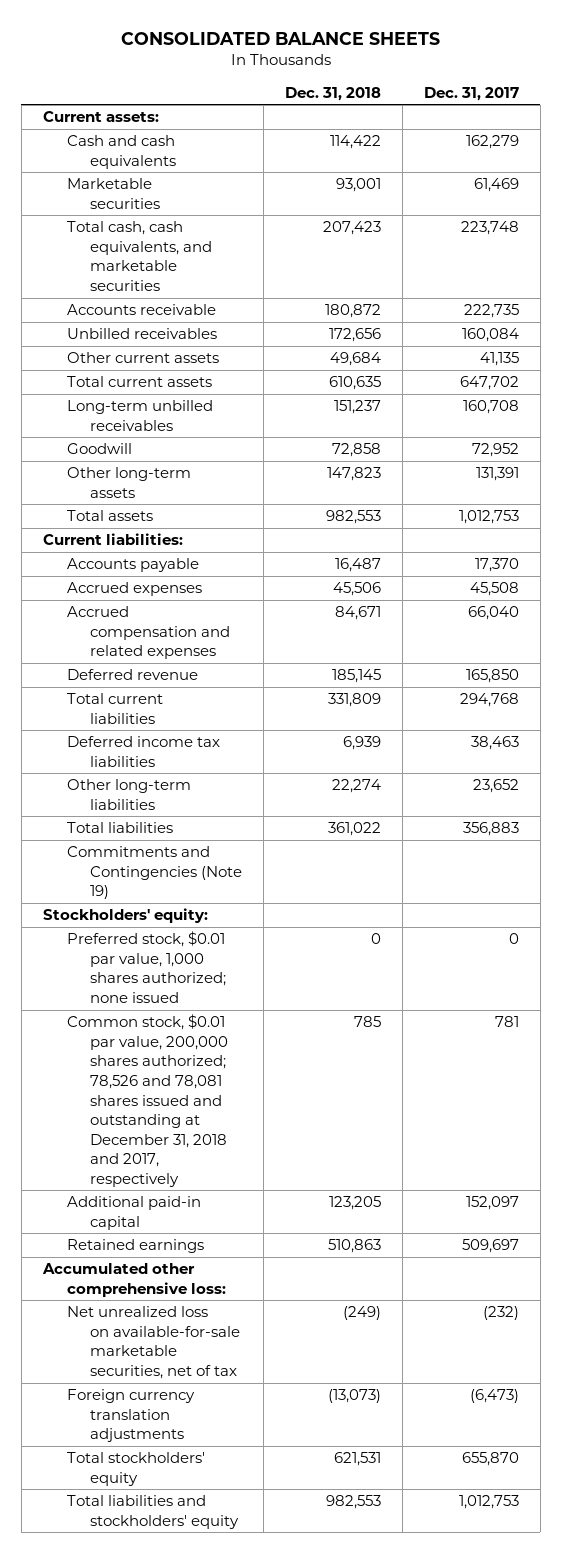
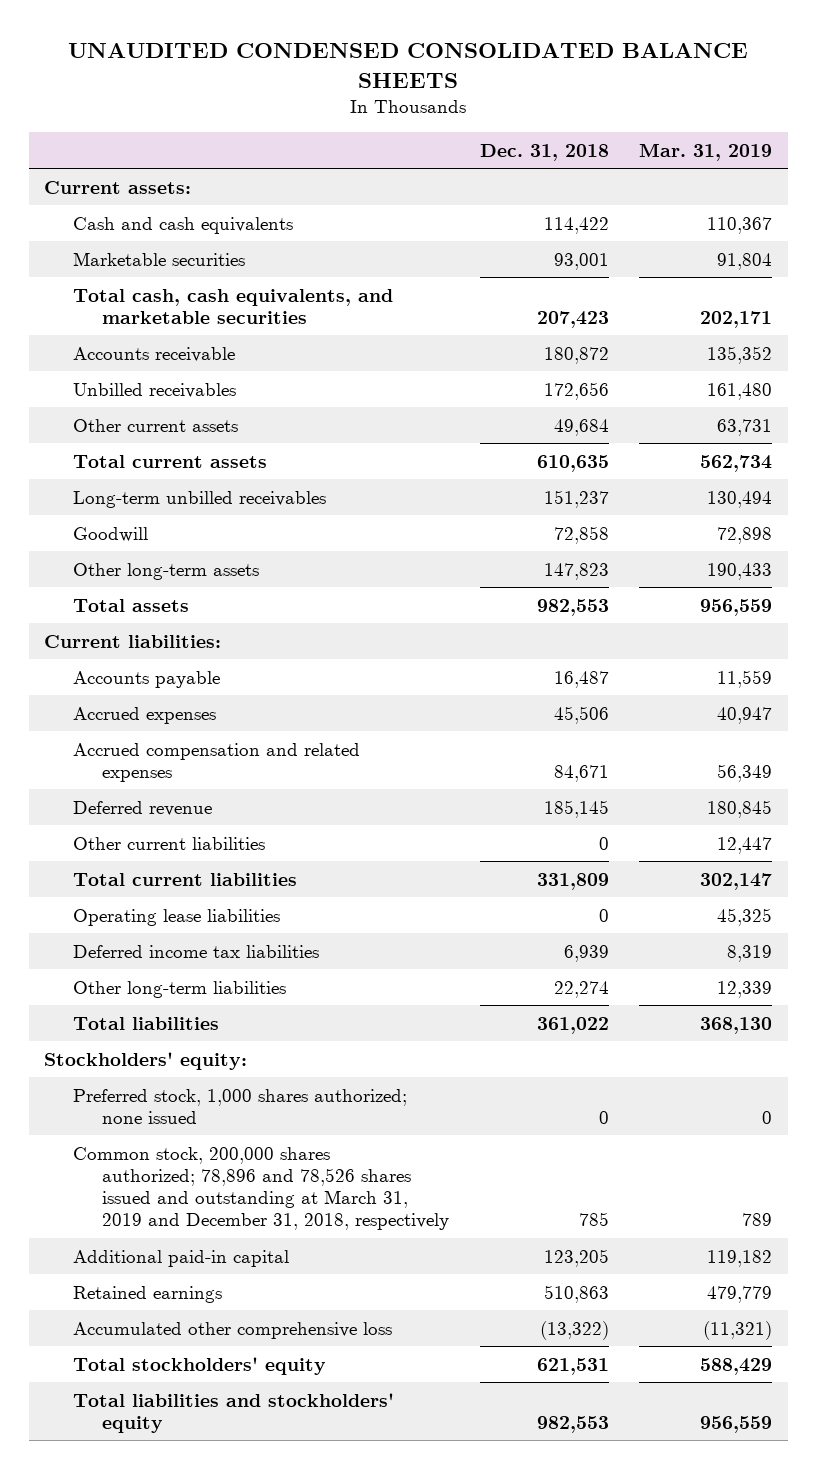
- CONSOLIDATED BALANCE SHEETS
+ UNAUDITED CONDENSED CONSOLIDATED BALANCE SHEETS
- | Dec. 31, 2018 | Dec. 31, 2017
+ | Dec. 31, 2018 | Mar. 31, 2019
+ Other current liabilities | 0 | 12,447
+ Operating lease liabilities | 0 | 45,325
- Commitments and Contingencies (Note 19)
- Preferred stock, $0.01 par value, 1,000 shares authorized; none issued | 0 | 0
- Common stock, $0.01 par value, 200,000 shares authorized; 78,526 and 78,081 shares issued and outstanding at December 31, 2018 and 2017, respectively | 785 | 781
+ Preferred stock, 1,000 shares authorized; none issued | 0 | 0
+ Common stock, 200,000 shares authorized; 78,896 and 78,526 shares issued and outstanding at March 31, 2019 and December 31, 2018, respectively | 785 | 789
- Accumulated other comprehensive loss:
- Net unrealized loss on available-for-sale marketable securities, net of tax | (249) | (232)
- Foreign currency translation adjustments | (13,073) | (6,473)
+ Accumulated other comprehensive loss | (13,322) | (11,321)

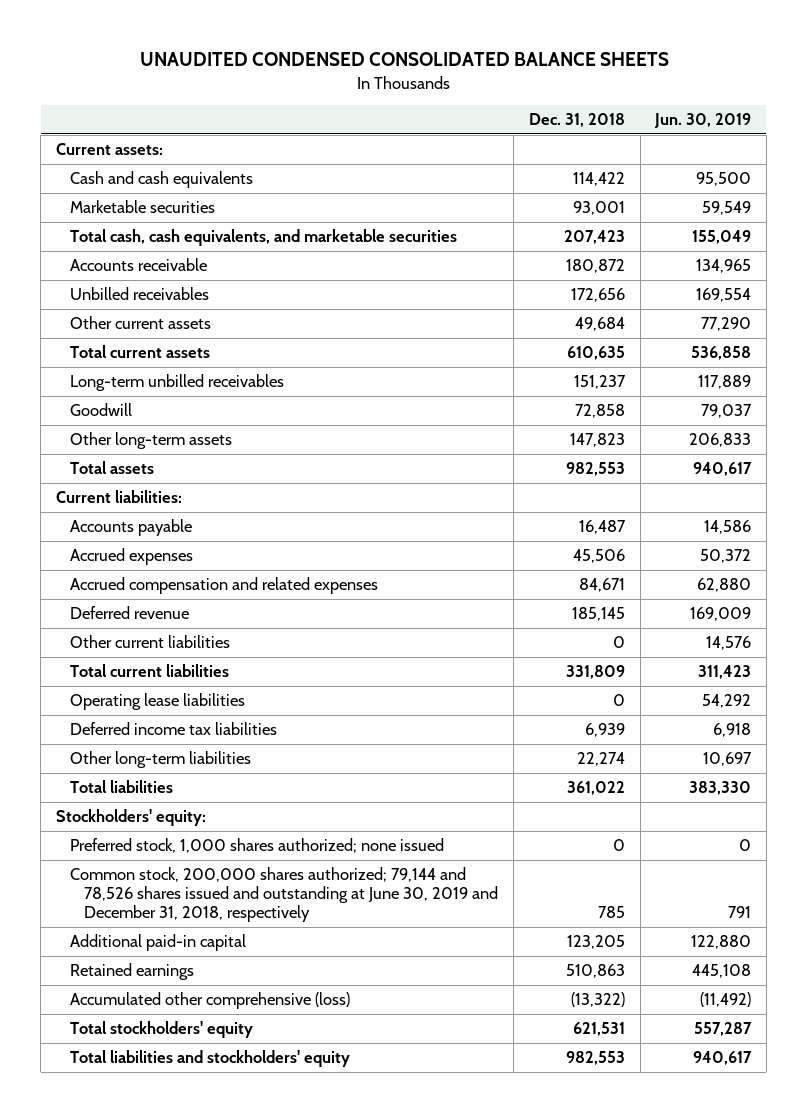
- | Dec. 31, 2018 | Mar. 31, 2019
+ | Dec. 31, 2018 | Jun. 30, 2019
- Common stock, 200,000 shares authorized; 78,896 and 78,526 shares issued and outstanding at March 31, 2019 and December 31, 2018, respectively | 785 | 789
+ Common stock, 200,000 shares authorized; 79,144 and 78,526 shares issued and outstanding at June 30, 2019 and December 31, 2018, respectively | 785 | 791
- Accumulated other comprehensive loss | (13,322) | (11,321)
+ Accumulated other comprehensive (loss) | (13,322) | (11,492)

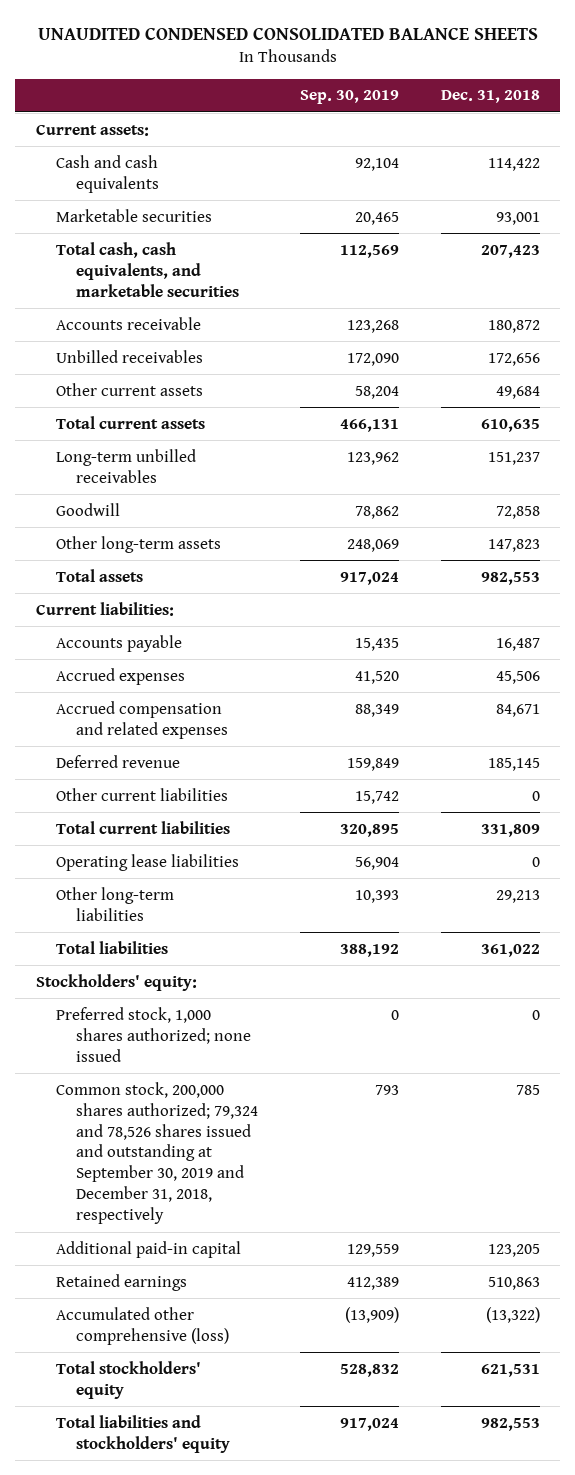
- | Dec. 31, 2018 | Jun. 30, 2019
+ | Sep. 30, 2019 | Dec. 31, 2018
- Deferred income tax liabilities | 6,939 | 6,918
- Other long-term liabilities | 22,274 | 10,697
+ Other long-term liabilities | 10,393 | 29,213
- Common stock, 200,000 shares authorized; 79,144 and 78,526 shares issued and outstanding at June 30, 2019 and December 31, 2018, respectively | 785 | 791
+ Common stock, 200,000 shares authorized; 79,324 and 78,526 shares issued and outstanding at September 30, 2019 and December 31, 2018, respectively | 793 | 785

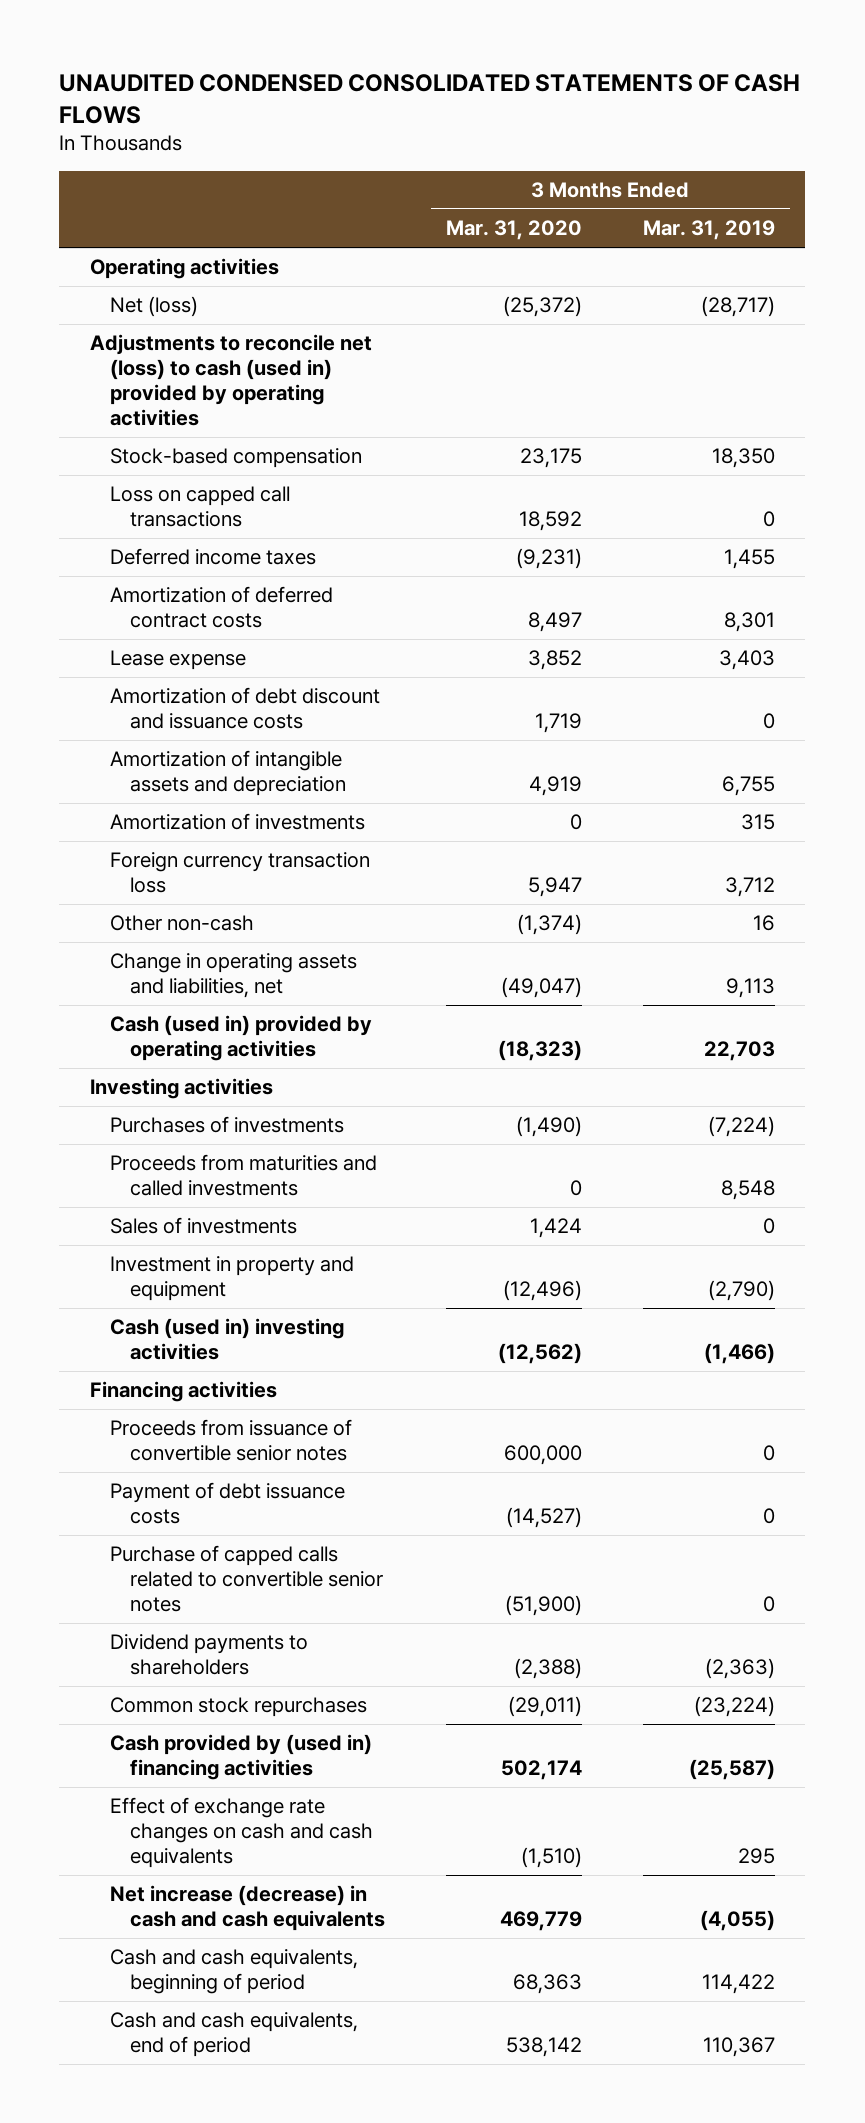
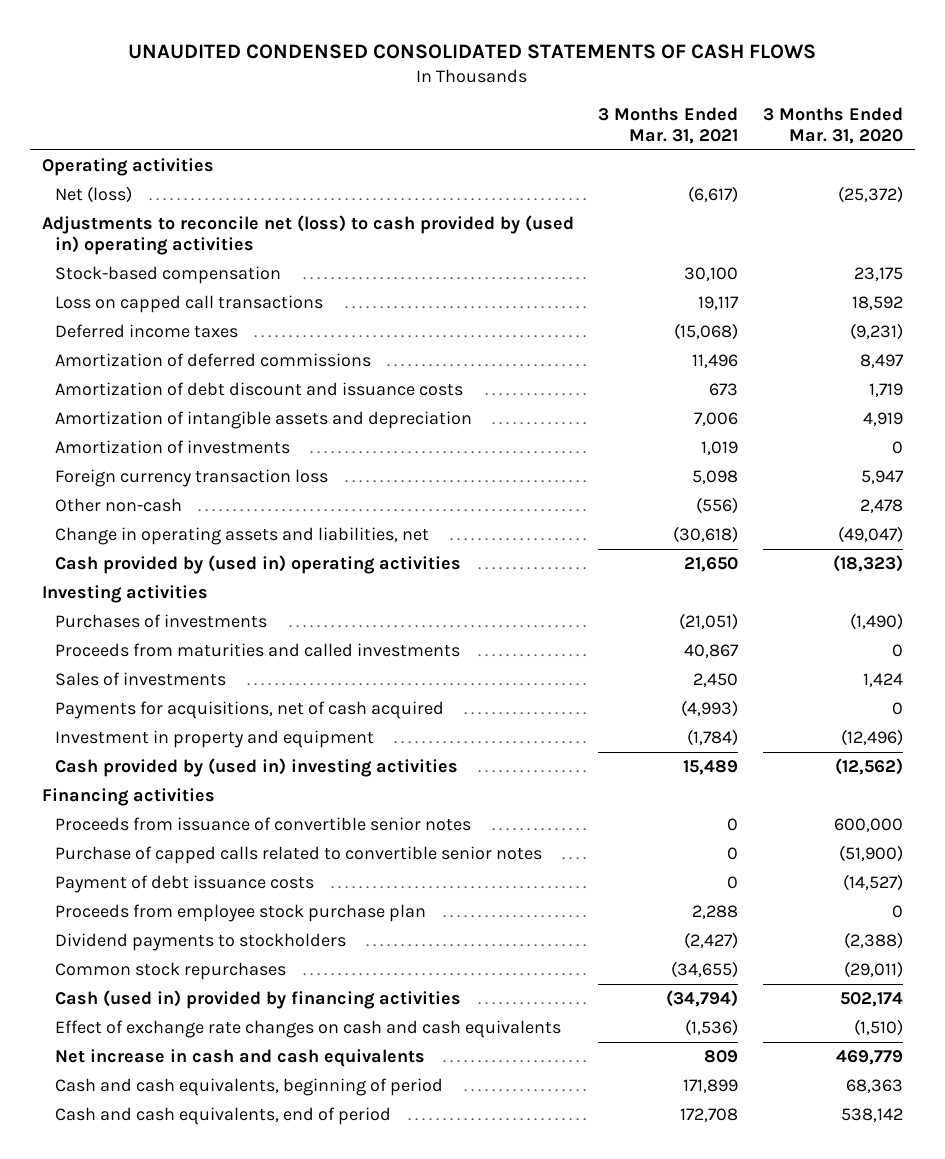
- | 3 Months Ended Mar. 31, 2020 | 3 Months Ended Mar. 31, 2019
+ | 3 Months Ended Mar. 31, 2021 | 3 Months Ended Mar. 31, 2020
- Adjustments to reconcile net (loss) to cash (used in) provided by operating activities
+ Adjustments to reconcile net (loss) to cash provided by (used in) operating activities
- Amortization of deferred contract costs | 8,497 | 8,301
- Lease expense | 3,852 | 3,403
+ Amortization of deferred commissions | 11,496 | 8,497
- Other non-cash | (1,374) | 16
+ Other non-cash | (556) | 2,478
- Cash (used in) provided by operating activities | (18,323) | 22,703
+ Cash provided by (used in) operating activities | 21,650 | (18,323)
+ Payments for acquisitions, net of cash acquired | (4,993) | 0
- Cash (used in) investing activities | (12,562) | (1,466)
+ Cash provided by (used in) investing activities | 15,489 | (12,562)
- Dividend payments to shareholders | (2,388) | (2,363)
moved down: Payment of debt issuance costs | 0 | (14,527)
+ Proceeds from employee stock purchase plan | 2,288 | 0
+ Dividend payments to stockholders | (2,427) | (2,388)
- Cash provided by (used in) financing activities | 502,174 | (25,587)
+ Cash (used in) provided by financing activities | (34,794) | 502,174
- Net increase (decrease) in cash and cash equivalents | 469,779 | (4,055)
+ Net increase in cash and cash equivalents | 809 | 469,779

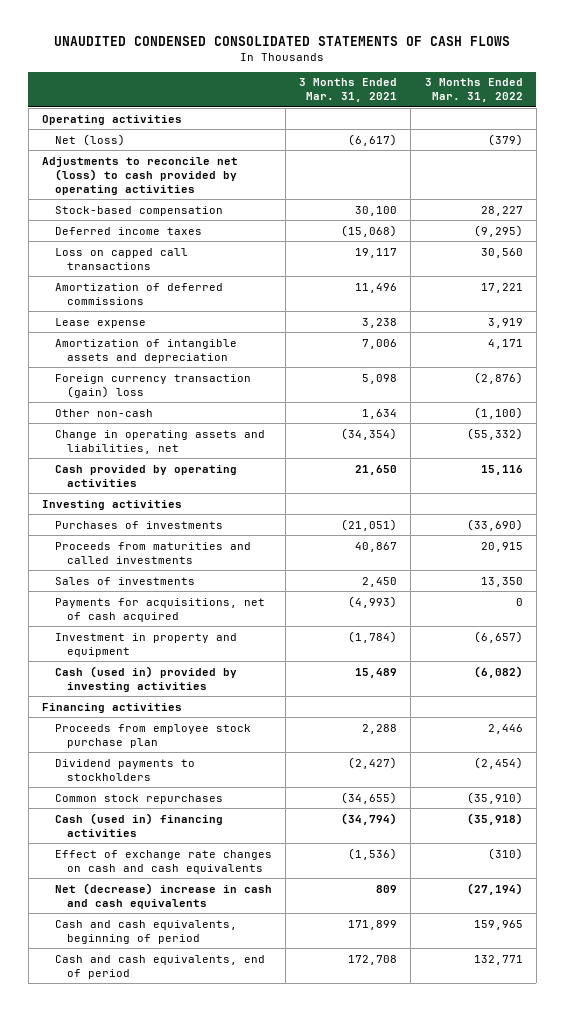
- | 3 Months Ended Mar. 31, 2021 | 3 Months Ended Mar. 31, 2020
+ | 3 Months Ended Mar. 31, 2021 | 3 Months Ended Mar. 31, 2022
- Adjustments to reconcile net (loss) to cash provided by (used in) operating activities
+ Adjustments to reconcile net (loss) to cash provided by operating activities
moved down: Loss on capped call transactions | 19,117 | 30,560
- Amortization of debt discount and issuance costs | 673 | 1,719
+ Lease expense | 3,238 | 3,919
- Amortization of investments | 1,019 | 0
- Foreign currency transaction loss | 5,098 | 5,947
- Other non-cash | (556) | 2,478
- Change in operating assets and liabilities, net | (30,618) | (49,047)
- Cash provided by (used in) operating activities | 21,650 | (18,323)
+ Foreign currency transaction (gain) loss | 5,098 | (2,876)
+ Other non-cash | 1,634 | (1,100)
+ Change in operating assets and liabilities, net | (34,354) | (55,332)
+ Cash provided by operating activities | 21,650 | 15,116
- Cash provided by (used in) investing activities | 15,489 | (12,562)
+ Cash (used in) provided by investing activities | 15,489 | (6,082)
- Proceeds from issuance of convertible senior notes | 0 | 600,000
- Purchase of capped calls related to convertible senior notes | 0 | (51,900)
- Payment of debt issuance costs | 0 | (14,527)
- Cash (used in) provided by financing activities | (34,794) | 502,174
+ Cash (used in) financing activities | (34,794) | (35,918)
- Net increase in cash and cash equivalents | 809 | 469,779
+ Net (decrease) increase in cash and cash equivalents | 809 | (27,194)

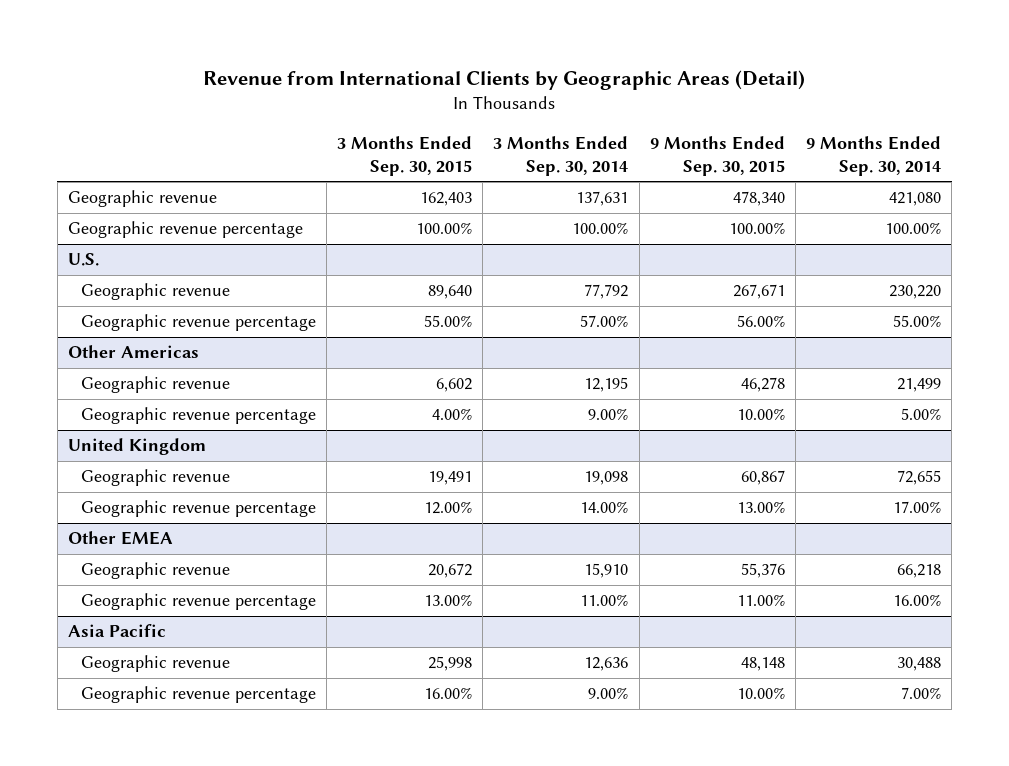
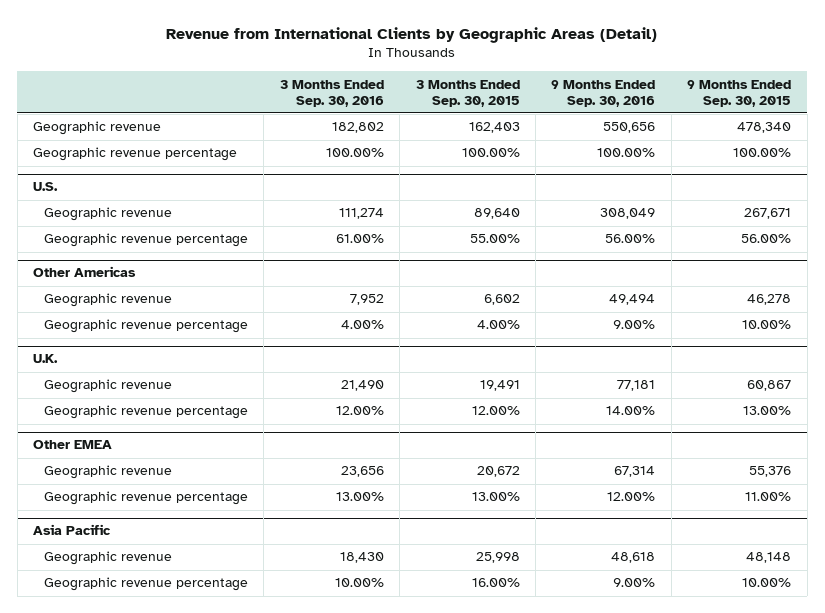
- | 3 Months Ended Sep. 30, 2015 | 3 Months Ended Sep. 30, 2014 | 9 Months Ended Sep. 30, 2015 | 9 Months Ended Sep. 30, 2014
+ | 3 Months Ended Sep. 30, 2016 | 3 Months Ended Sep. 30, 2015 | 9 Months Ended Sep. 30, 2016 | 9 Months Ended Sep. 30, 2015
- United Kingdom
+ U.K.

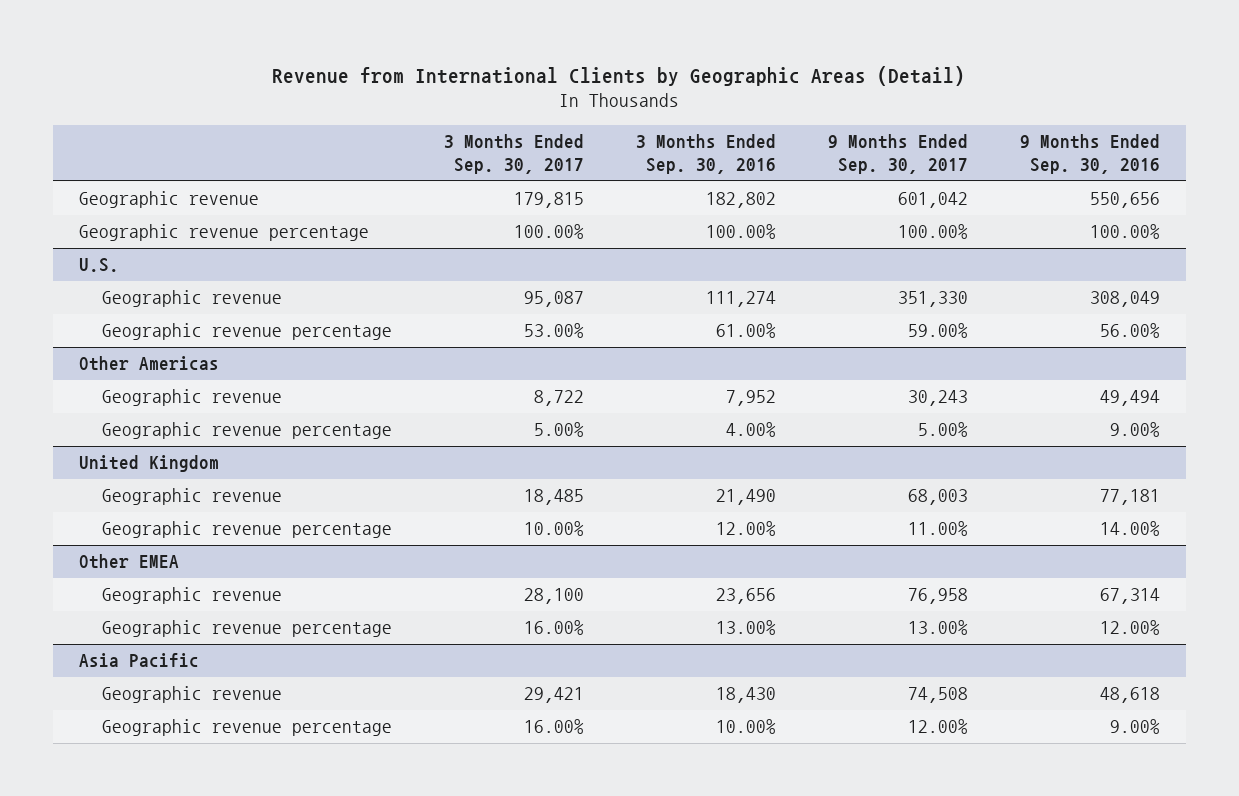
- | 3 Months Ended Sep. 30, 2016 | 3 Months Ended Sep. 30, 2015 | 9 Months Ended Sep. 30, 2016 | 9 Months Ended Sep. 30, 2015
+ | 3 Months Ended Sep. 30, 2017 | 3 Months Ended Sep. 30, 2016 | 9 Months Ended Sep. 30, 2017 | 9 Months Ended Sep. 30, 2016
- U.K.
+ United Kingdom

